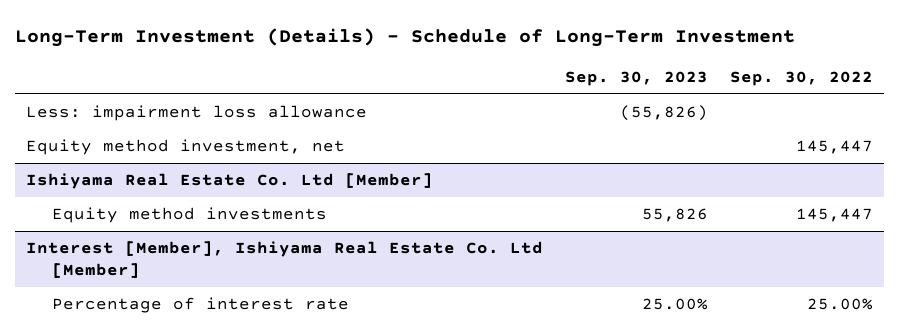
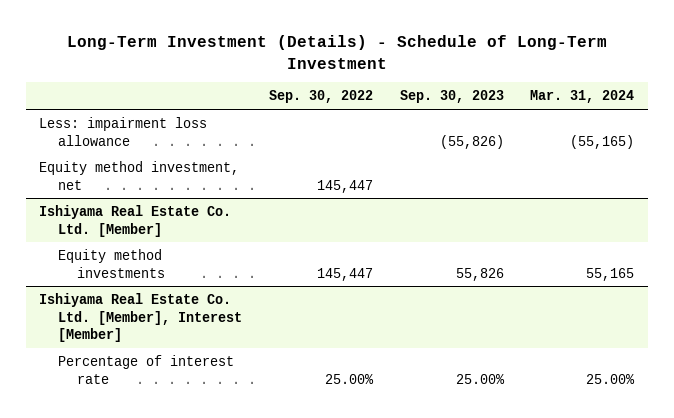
- | Sep. 30, 2023 | Sep. 30, 2022
+ | Sep. 30, 2022 | Sep. 30, 2023 | Mar. 31, 2024
- Ishiyama Real Estate Co. Ltd [Member]
+ Ishiyama Real Estate Co. Ltd. [Member]
- Interest [Member], Ishiyama Real Estate Co. Ltd [Member]
+ Ishiyama Real Estate Co. Ltd. [Member], Interest [Member]

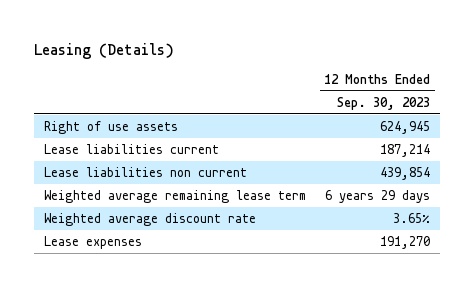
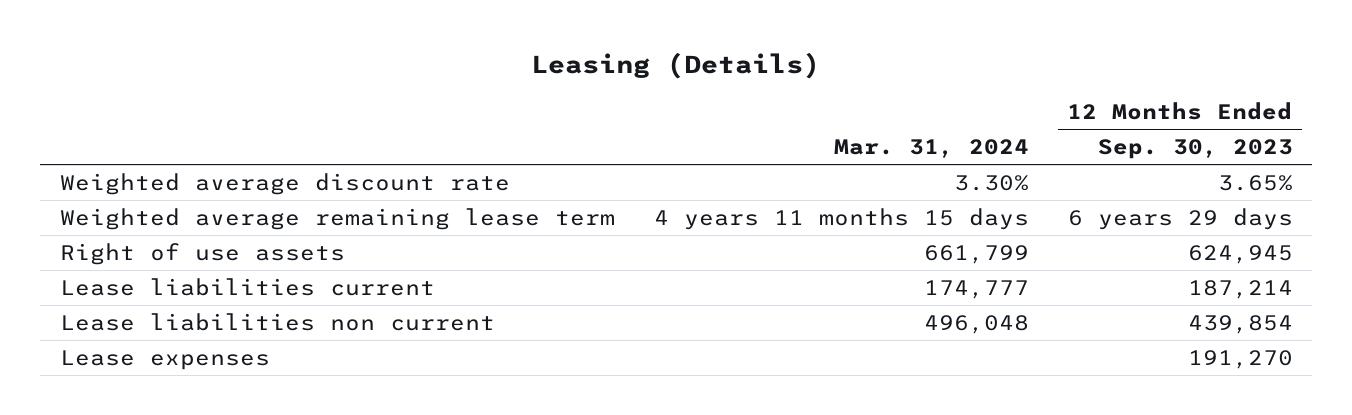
- | 12 Months Ended Sep. 30, 2023
+ | Mar. 31, 2024 | 12 Months Ended Sep. 30, 2023
moved up: Weighted average discount rate | 3.30% | 3.65%
moved up: Weighted average remaining lease term | 4 years 11 months 15 days | 6 years 29 days

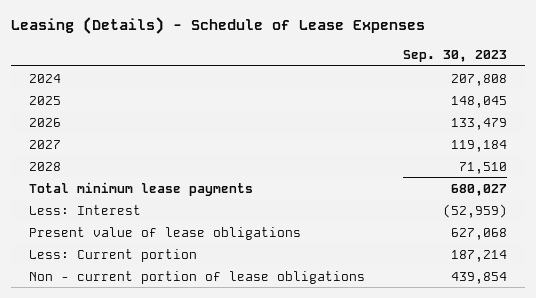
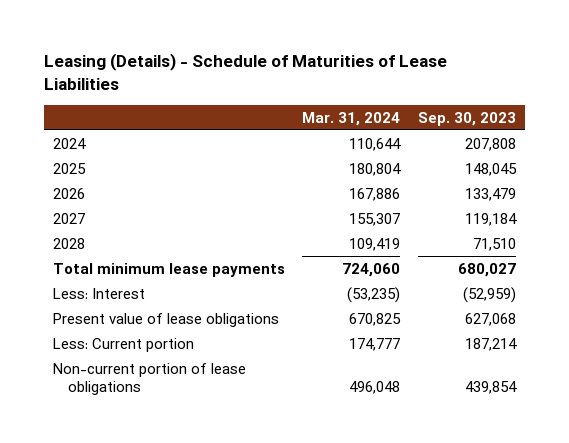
- Leasing (Details) - Schedule of Lease Expenses
+ Leasing (Details) - Schedule of Maturities of Lease Liabilities
- | Sep. 30, 2023
+ | Mar. 31, 2024 | Sep. 30, 2023
- Non - current portion of lease obligations | 439,854
+ Non-current portion of lease obligations | 496,048 | 439,854

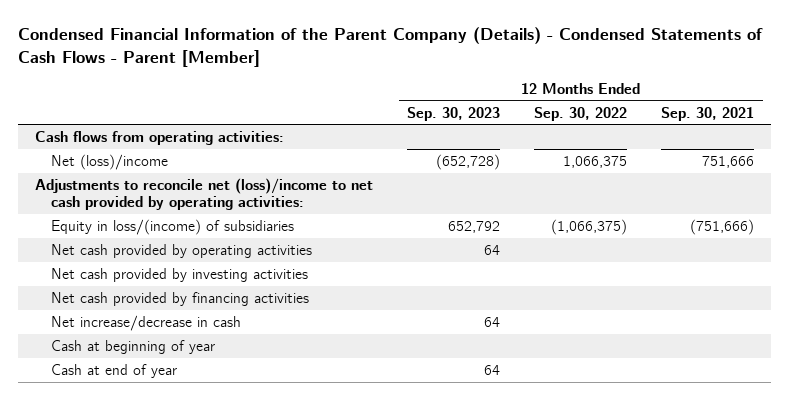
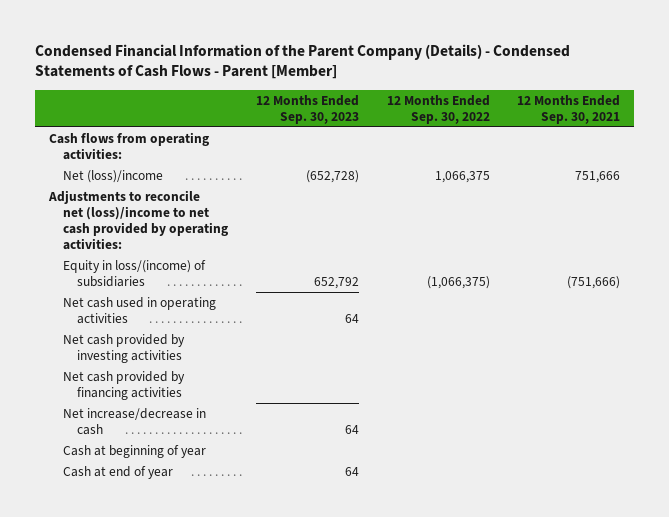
- Net cash provided by operating activities | 64 | |
+ Net cash used in operating activities | 64 | |

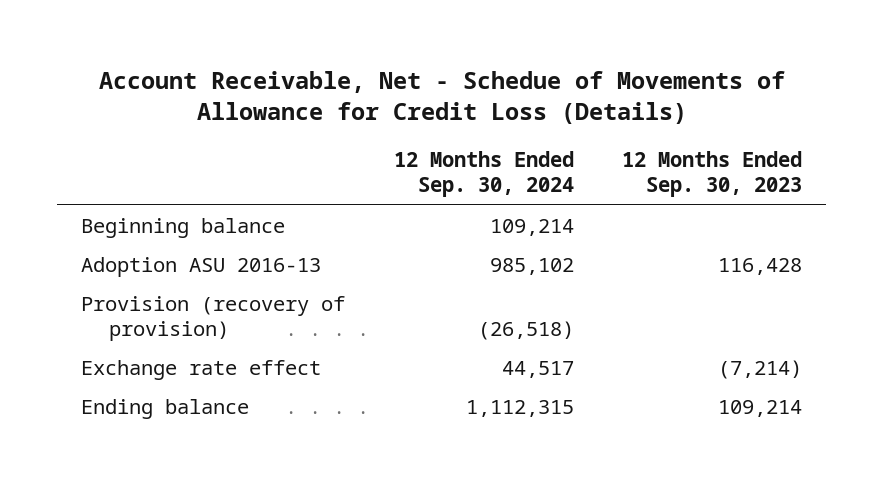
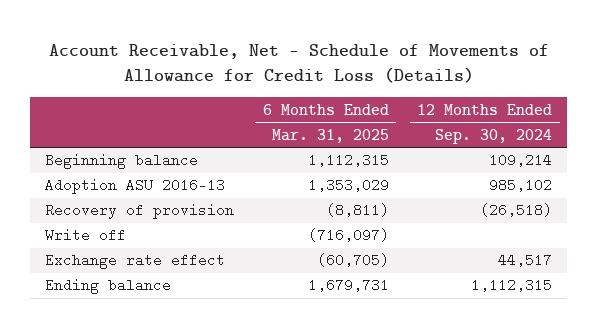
- Account Receivable, Net - Schedue of Movements of Allowance for Credit Loss (Details)
+ Account Receivable, Net - Schedule of Movements of Allowance for Credit Loss (Details)
- | 12 Months Ended Sep. 30, 2024 | 12 Months Ended Sep. 30, 2023
+ | 6 Months Ended Mar. 31, 2025 | 12 Months Ended Sep. 30, 2024
- Provision (recovery of provision) | (26,518) |
+ Recovery of provision | (8,811) | (26,518)
+ Write off | (716,097) |

